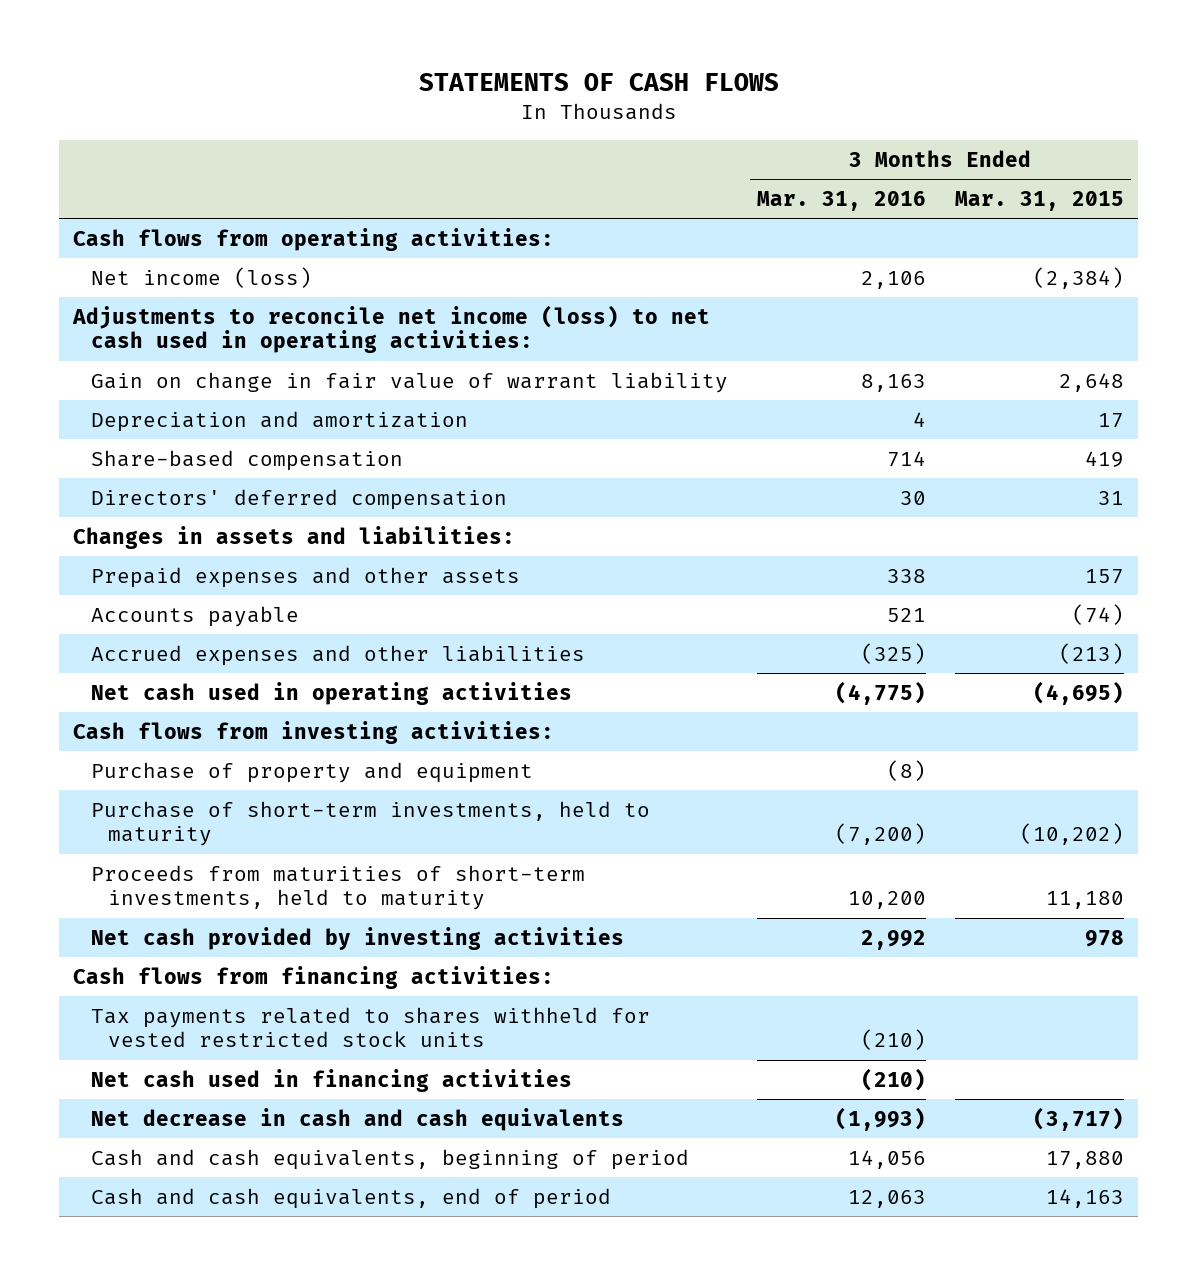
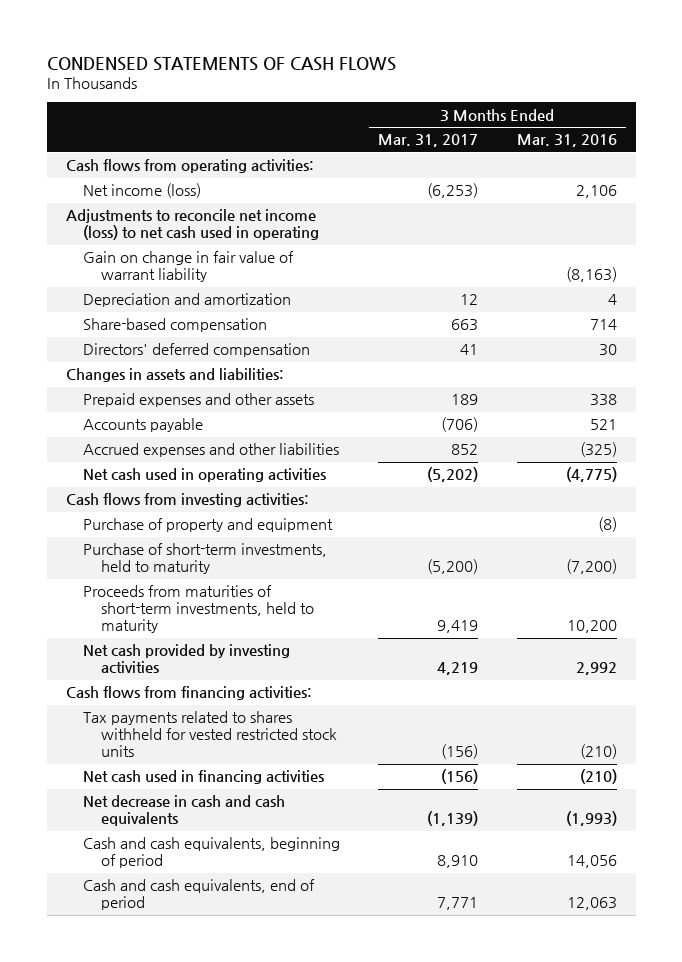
- STATEMENTS OF CASH FLOWS
+ CONDENSED STATEMENTS OF CASH FLOWS
- | 3 Months Ended Mar. 31, 2016 | 3 Months Ended Mar. 31, 2015
+ | 3 Months Ended Mar. 31, 2017 | 3 Months Ended Mar. 31, 2016
- Adjustments to reconcile net income (loss) to net cash used in operating activities:
- Gain on change in fair value of warrant liability | 8,163 | 2,648
+ Adjustments to reconcile net income (loss) to net cash used in operating
+ Gain on change in fair value of warrant liability | | (8,163)

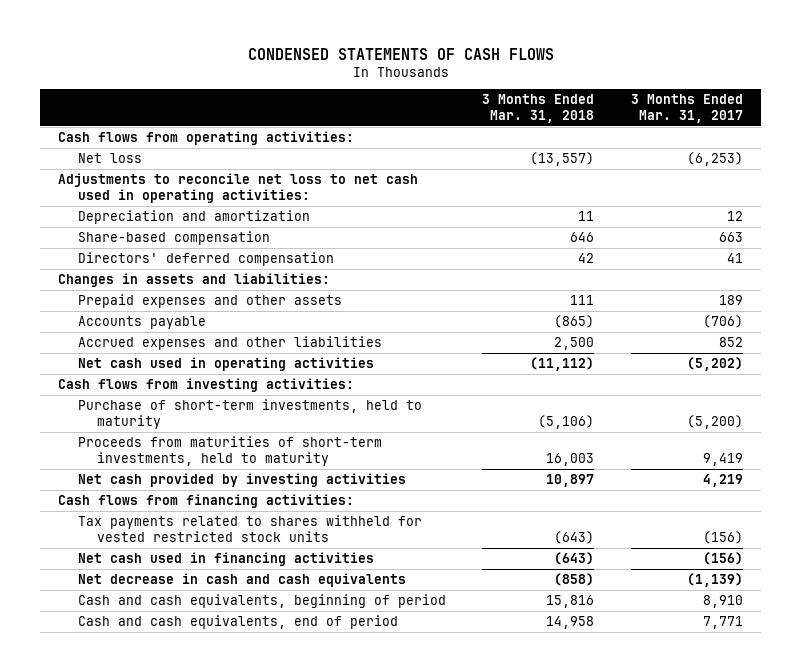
- | 3 Months Ended Mar. 31, 2017 | 3 Months Ended Mar. 31, 2016
+ | 3 Months Ended Mar. 31, 2018 | 3 Months Ended Mar. 31, 2017
- Net income (loss) | (6,253) | 2,106
- Adjustments to reconcile net income (loss) to net cash used in operating
- Gain on change in fair value of warrant liability | | (8,163)
+ Net loss | (13,557) | (6,253)
+ Adjustments to reconcile net loss to net cash used in operating activities:
- Purchase of property and equipment | | (8)

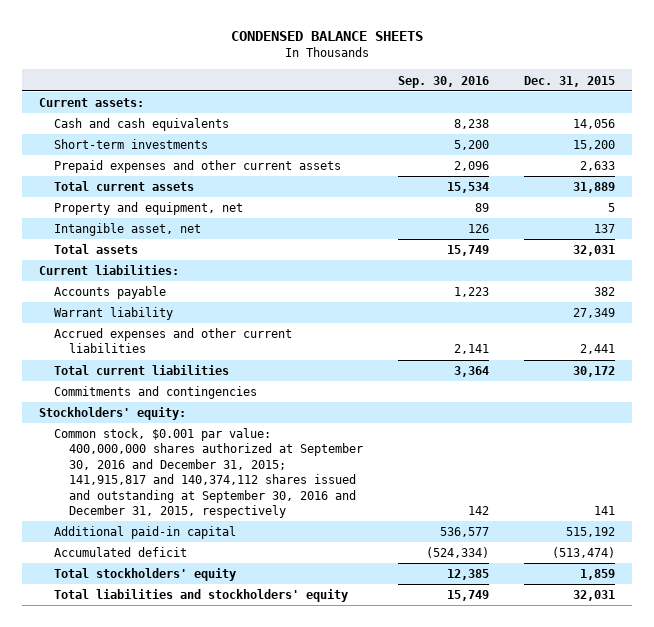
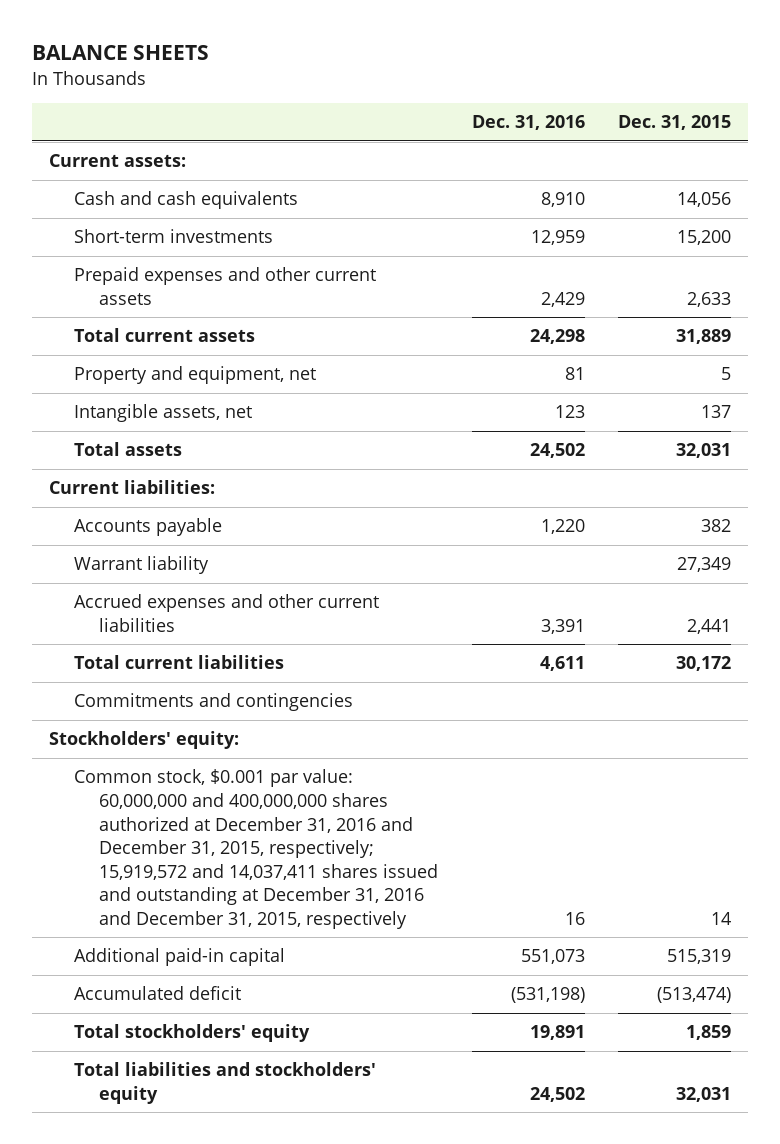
- CONDENSED BALANCE SHEETS
+ BALANCE SHEETS
- | Sep. 30, 2016 | Dec. 31, 2015
+ | Dec. 31, 2016 | Dec. 31, 2015
- Intangible asset, net | 126 | 137
+ Intangible assets, net | 123 | 137
- Common stock, $0.001 par value: 400,000,000 shares authorized at September 30, 2016 and December 31, 2015; 141,915,817 and 140,374,112 shares issued and outstanding at September 30, 2016 and December 31, 2015, respectively | 142 | 141
- Additional paid-in capital | 536,577 | 515,192
+ Common stock, $0.001 par value: 60,000,000 and 400,000,000 shares authorized at December 31, 2016 and December 31, 2015, respectively; 15,919,572 and 14,037,411 shares issued and outstanding at December 31, 2016 and December 31, 2015, respectively | 16 | 14
+ Additional paid-in capital | 551,073 | 515,319

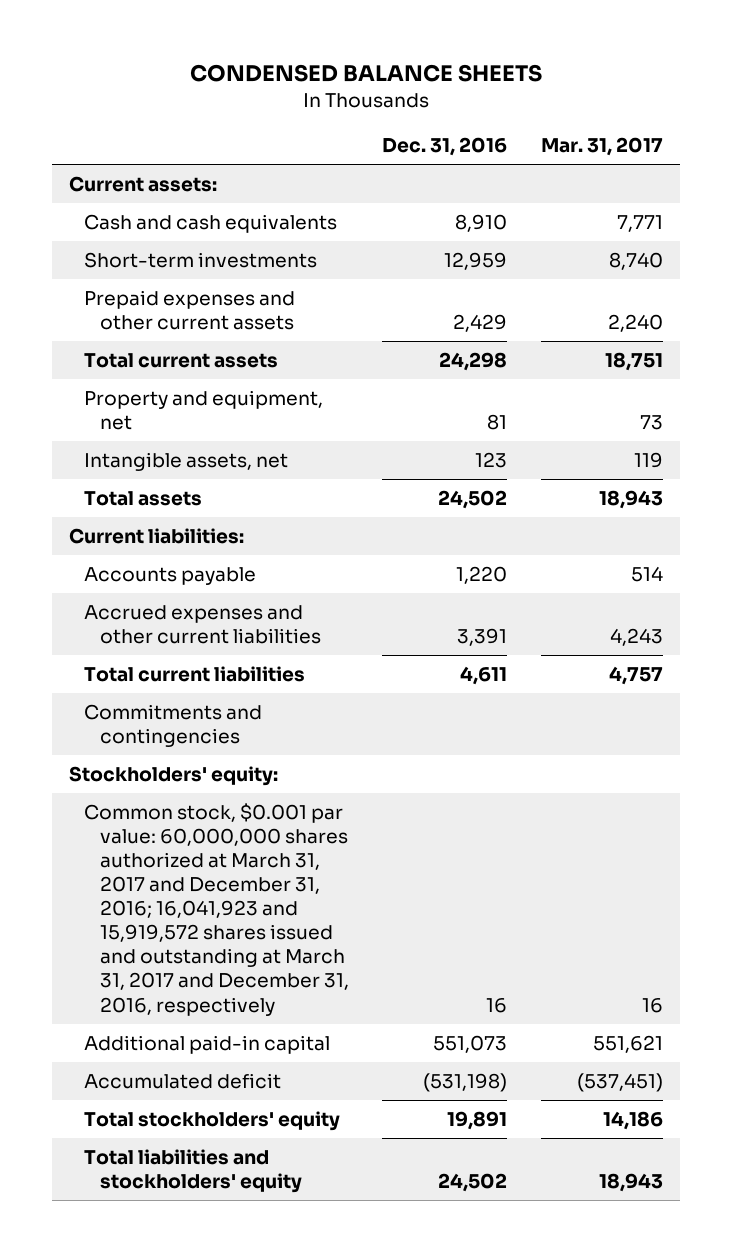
- BALANCE SHEETS
+ CONDENSED BALANCE SHEETS
- | Dec. 31, 2016 | Dec. 31, 2015
+ | Dec. 31, 2016 | Mar. 31, 2017
- Warrant liability | | 27,349
- Common stock, $0.001 par value: 60,000,000 and 400,000,000 shares authorized at December 31, 2016 and December 31, 2015, respectively; 15,919,572 and 14,037,411 shares issued and outstanding at December 31, 2016 and December 31, 2015, respectively | 16 | 14
+ Common stock, $0.001 par value: 60,000,000 shares authorized at March 31, 2017 and December 31, 2016; 16,041,923 and 15,919,572 shares issued and outstanding at March 31, 2017 and December 31, 2016, respectively | 16 | 16

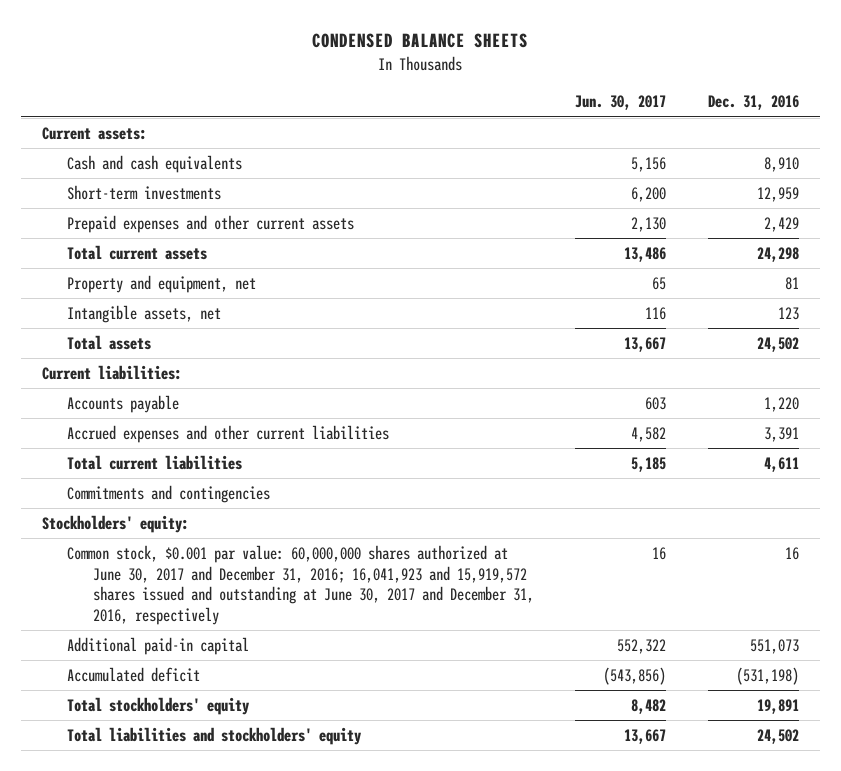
- | Dec. 31, 2016 | Mar. 31, 2017
+ | Jun. 30, 2017 | Dec. 31, 2016
- Common stock, $0.001 par value: 60,000,000 shares authorized at March 31, 2017 and December 31, 2016; 16,041,923 and 15,919,572 shares issued and outstanding at March 31, 2017 and December 31, 2016, respectively | 16 | 16
+ Common stock, $0.001 par value: 60,000,000 shares authorized at June 30, 2017 and December 31, 2016; 16,041,923 and 15,919,572 shares issued and outstanding at June 30, 2017 and December 31, 2016, respectively | 16 | 16

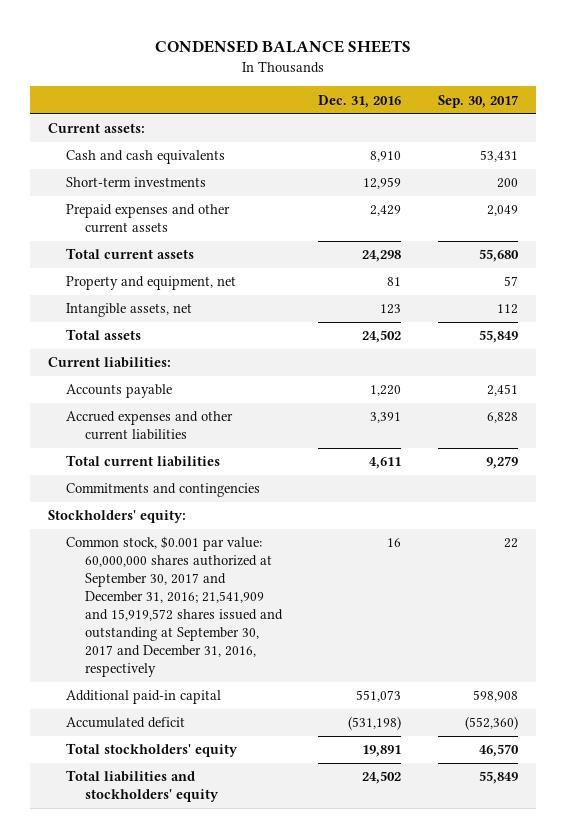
- | Jun. 30, 2017 | Dec. 31, 2016
+ | Dec. 31, 2016 | Sep. 30, 2017
- Common stock, $0.001 par value: 60,000,000 shares authorized at June 30, 2017 and December 31, 2016; 16,041,923 and 15,919,572 shares issued and outstanding at June 30, 2017 and December 31, 2016, respectively | 16 | 16
+ Common stock, $0.001 par value: 60,000,000 shares authorized at September 30, 2017 and December 31, 2016; 21,541,909 and 15,919,572 shares issued and outstanding at September 30, 2017 and December 31, 2016, respectively | 16 | 22

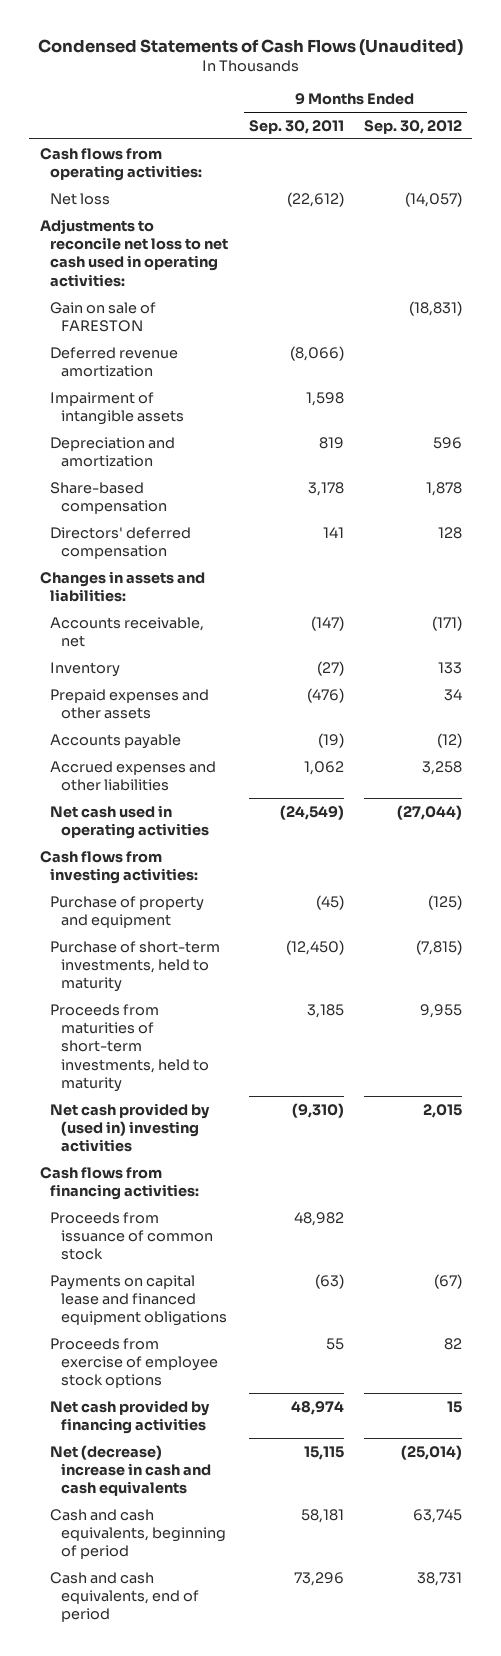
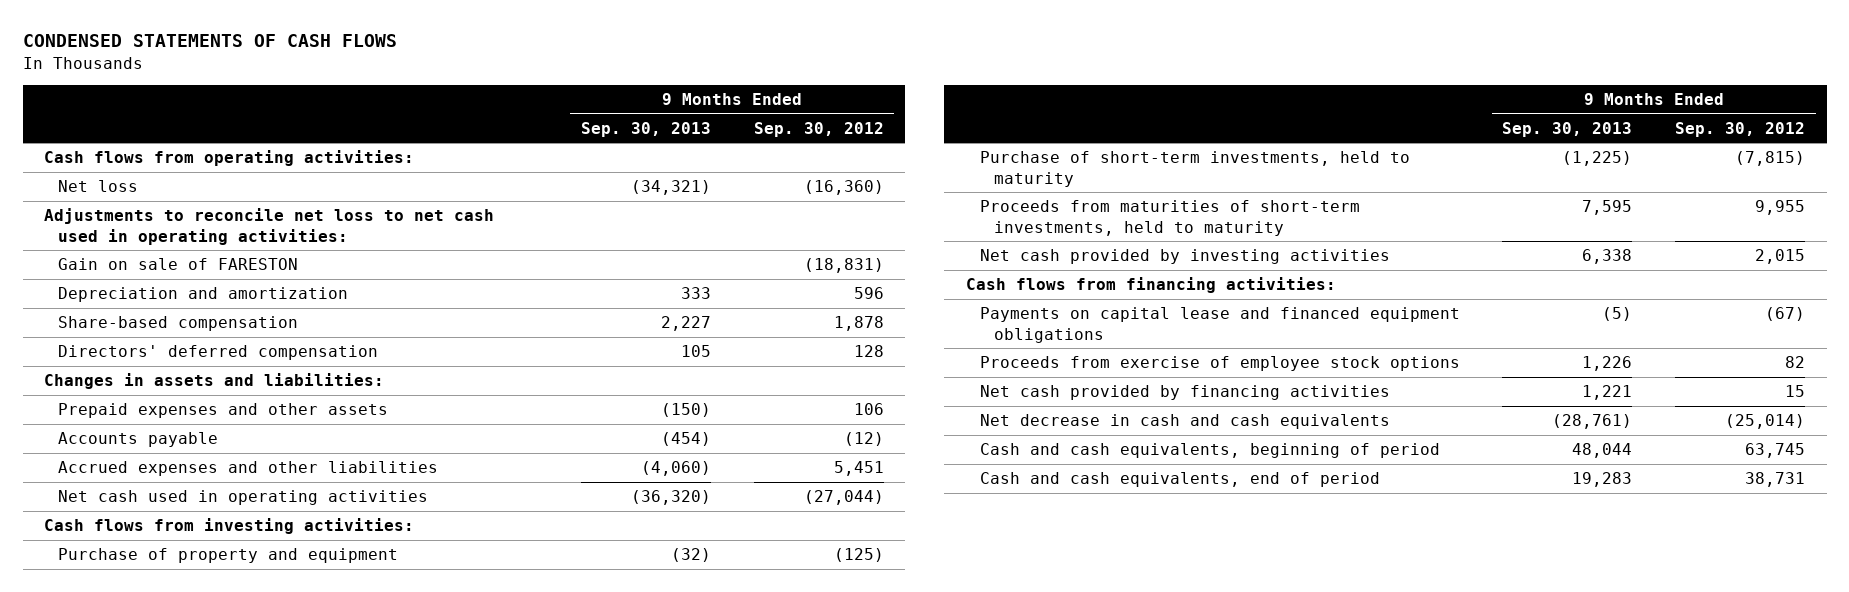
- Condensed Statements of Cash Flows (Unaudited)
+ CONDENSED STATEMENTS OF CASH FLOWS
- | 9 Months Ended Sep. 30, 2011 | 9 Months Ended Sep. 30, 2012
+ | 9 Months Ended Sep. 30, 2013 | 9 Months Ended Sep. 30, 2012
- Net loss | (22,612) | (14,057)
+ Net loss | (34,321) | (16,360)
- Deferred revenue amortization | (8,066) |
- Impairment of intangible assets | 1,598 |
- Accounts receivable, net | (147) | (171)
- Inventory | (27) | 133
- Prepaid expenses and other assets | (476) | 34
+ Prepaid expenses and other assets | (150) | 106
- Accrued expenses and other liabilities | 1,062 | 3,258
+ Accrued expenses and other liabilities | (4,060) | 5,451
- Net cash provided by (used in) investing activities | (9,310) | 2,015
+ Net cash provided by investing activities | 6,338 | 2,015
- Proceeds from issuance of common stock | 48,982 |
- Net (decrease) increase in cash and cash equivalents | 15,115 | (25,014)
+ Net decrease in cash and cash equivalents | (28,761) | (25,014)

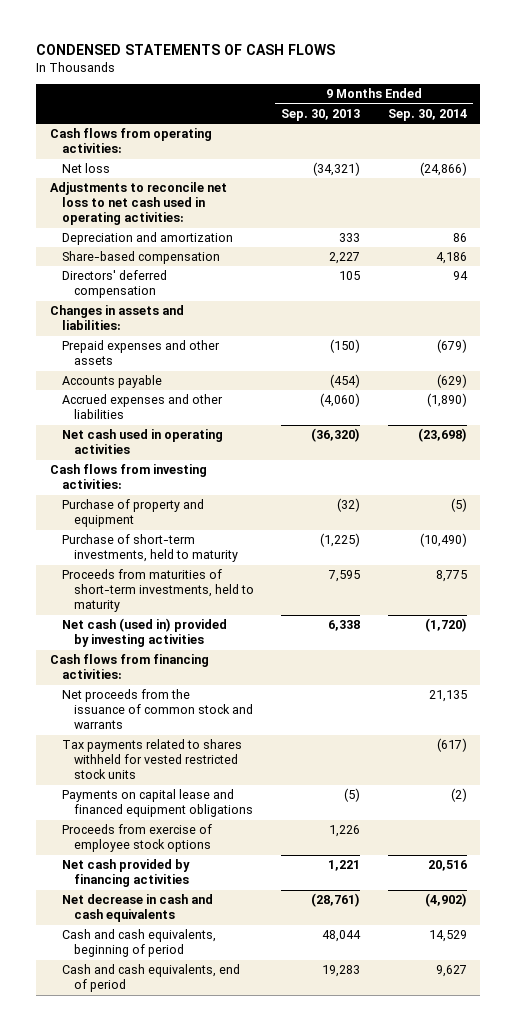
- | 9 Months Ended Sep. 30, 2013 | 9 Months Ended Sep. 30, 2012
+ | 9 Months Ended Sep. 30, 2013 | 9 Months Ended Sep. 30, 2014
- Gain on sale of FARESTON | | (18,831)
- Net cash provided by investing activities | 6,338 | 2,015
+ Net cash (used in) provided by investing activities | 6,338 | (1,720)
+ Net proceeds from the issuance of common stock and warrants | | 21,135
+ Tax payments related to shares withheld for vested restricted stock units | | (617)

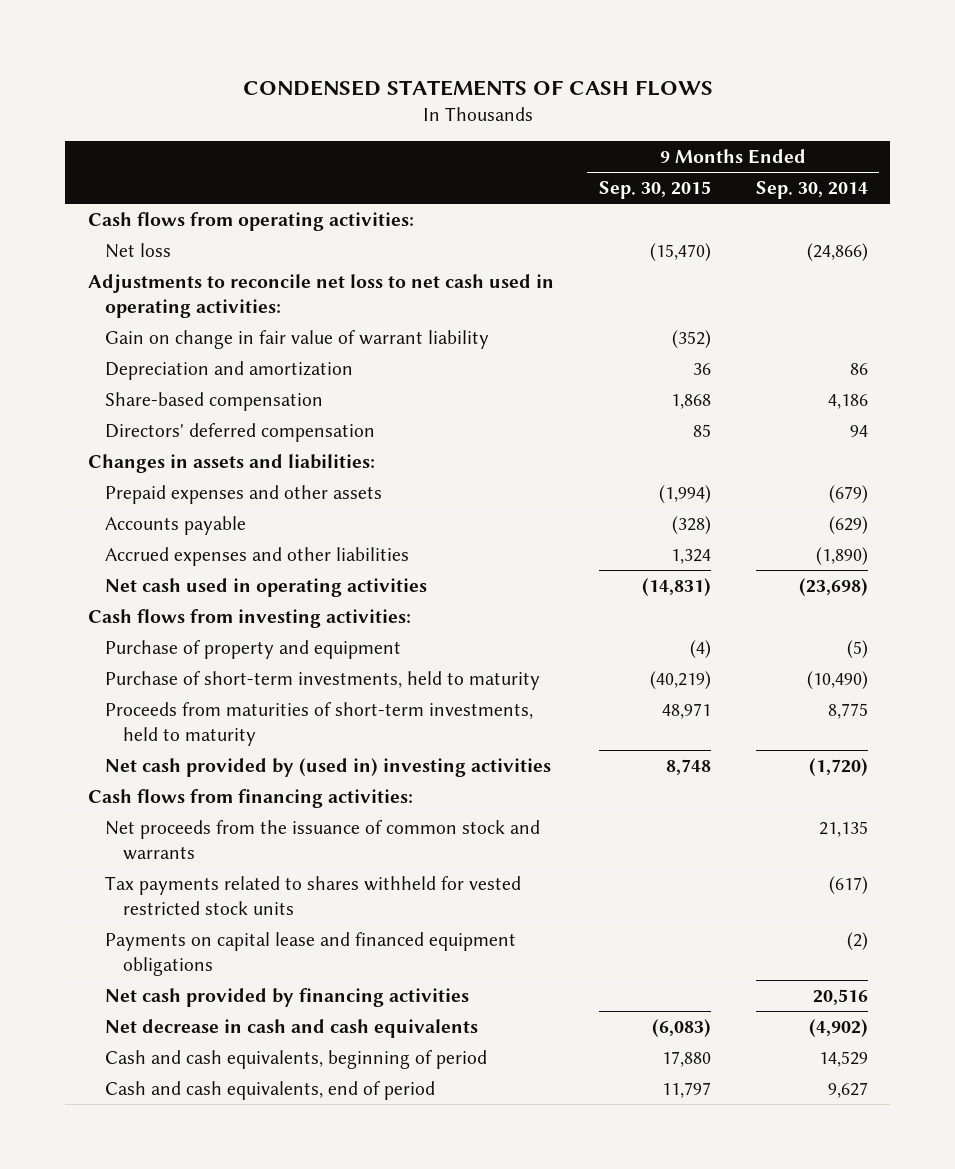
- | 9 Months Ended Sep. 30, 2013 | 9 Months Ended Sep. 30, 2014
+ | 9 Months Ended Sep. 30, 2015 | 9 Months Ended Sep. 30, 2014
+ Gain on change in fair value of warrant liability | (352) |
- Net cash (used in) provided by investing activities | 6,338 | (1,720)
+ Net cash provided by (used in) investing activities | 8,748 | (1,720)
- Proceeds from exercise of employee stock options | 1,226 |

